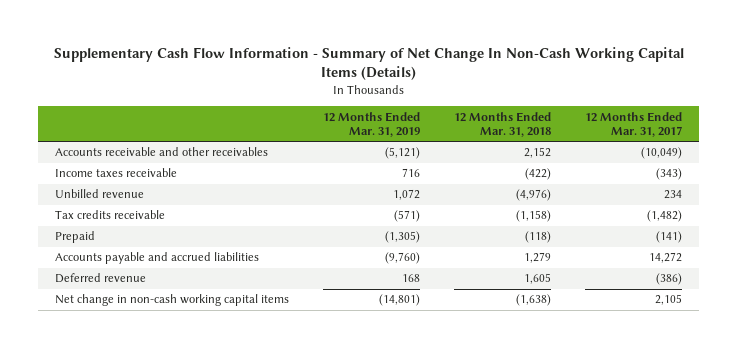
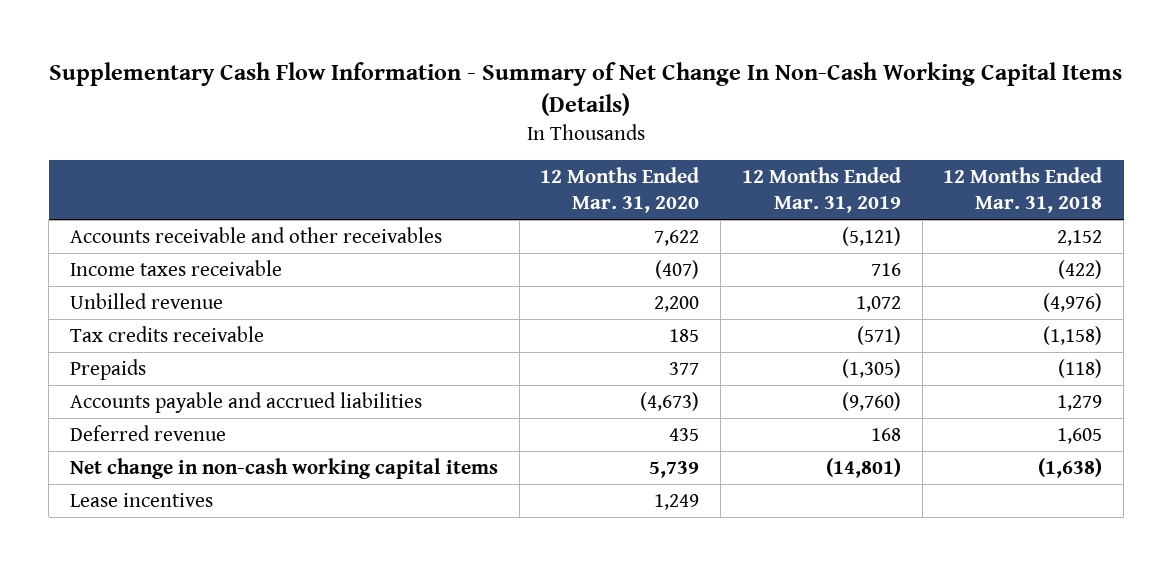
- | 12 Months Ended Mar. 31, 2019 | 12 Months Ended Mar. 31, 2018 | 12 Months Ended Mar. 31, 2017
+ | 12 Months Ended Mar. 31, 2020 | 12 Months Ended Mar. 31, 2019 | 12 Months Ended Mar. 31, 2018
- Prepaid | (1,305) | (118) | (141)
+ Prepaids | 377 | (1,305) | (118)
+ Lease incentives | 1,249 | |

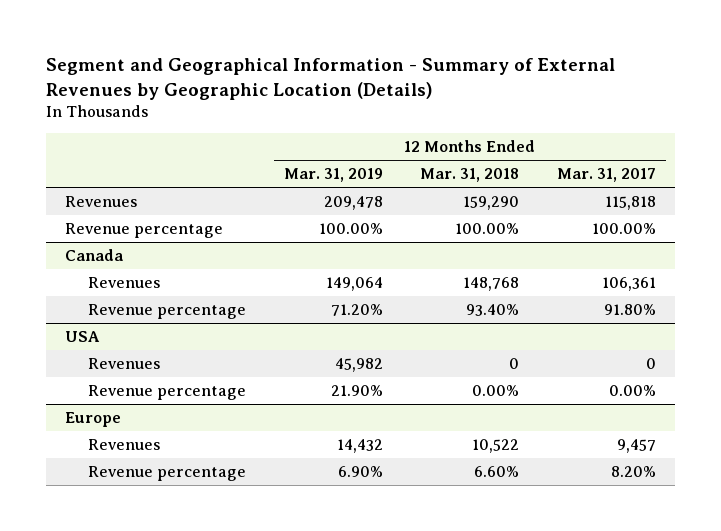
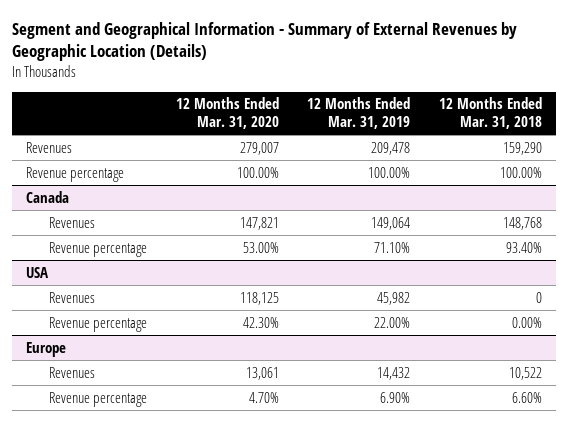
- | 12 Months Ended Mar. 31, 2019 | 12 Months Ended Mar. 31, 2018 | 12 Months Ended Mar. 31, 2017
+ | 12 Months Ended Mar. 31, 2020 | 12 Months Ended Mar. 31, 2019 | 12 Months Ended Mar. 31, 2018
@ Canada
- Revenue percentage | 71.20% | 93.40% | 91.80%
+ Revenue percentage | 53.00% | 71.10% | 93.40%
@ USA
- Revenue percentage | 21.90% | 0.00% | 0.00%
+ Revenue percentage | 42.30% | 22.00% | 0.00%

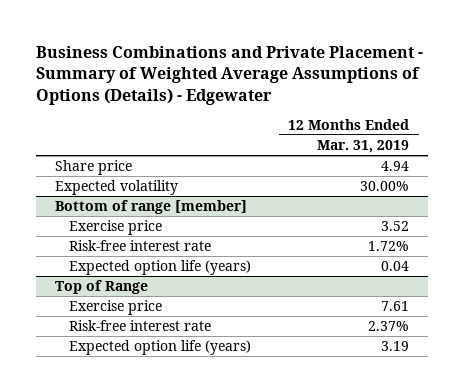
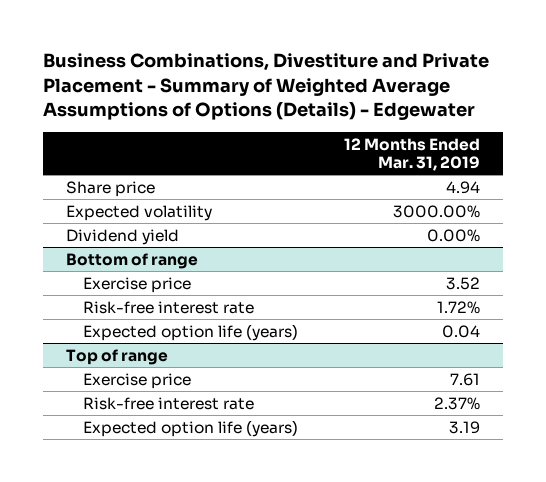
- Business Combinations and Private Placement - Summary of Weighted Average Assumptions of Options (Details) - Edgewater
+ Business Combinations, Divestiture and Private Placement - Summary of Weighted Average Assumptions of Options (Details) - Edgewater
- Expected volatility | 30.00%
- Bottom of range [member]
+ Expected volatility | 3000.00%
+ Dividend yield | 0.00%
+ Bottom of range
- Top of Range
+ Top of range

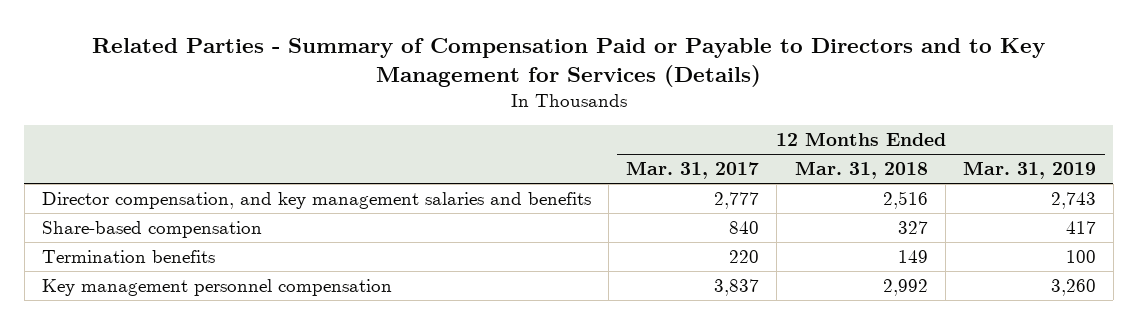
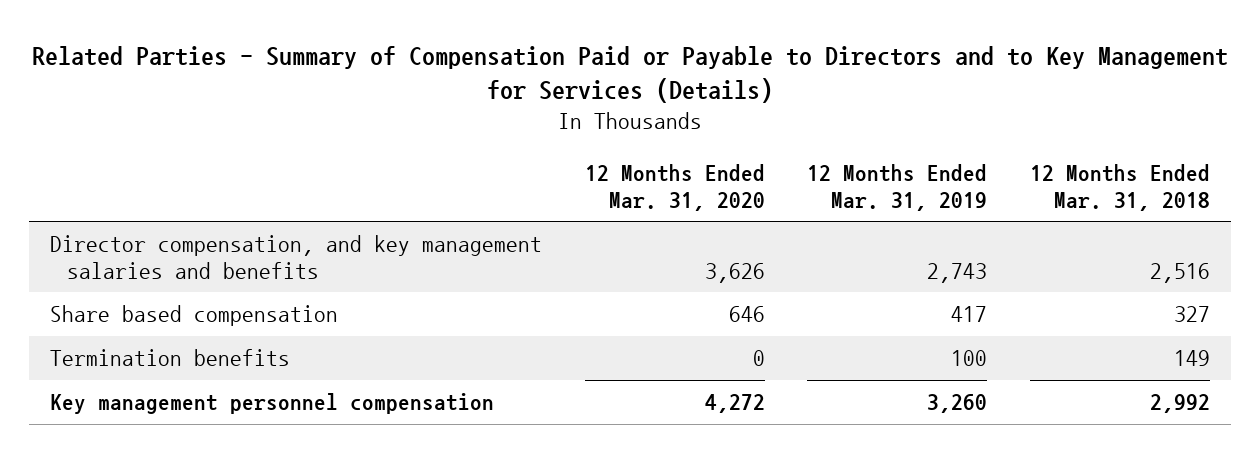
- | 12 Months Ended Mar. 31, 2017 | 12 Months Ended Mar. 31, 2018 | 12 Months Ended Mar. 31, 2019
+ | 12 Months Ended Mar. 31, 2020 | 12 Months Ended Mar. 31, 2019 | 12 Months Ended Mar. 31, 2018
- Share-based compensation | 840 | 327 | 417
+ Share based compensation | 646 | 417 | 327

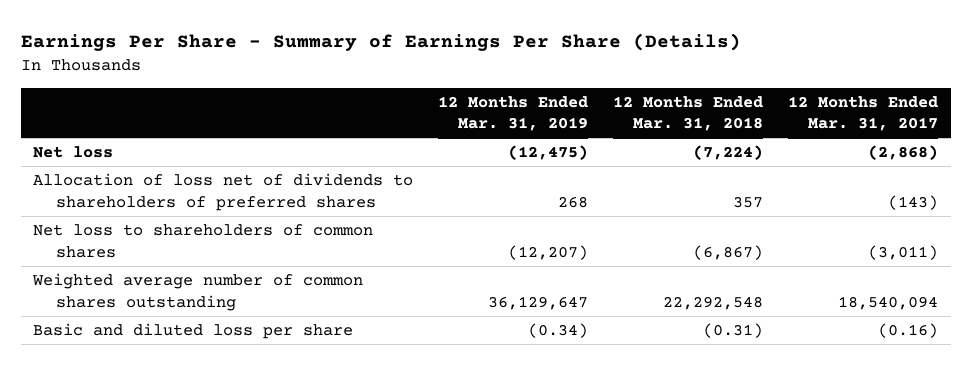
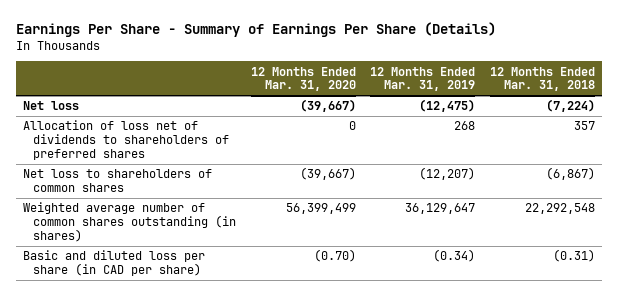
- | 12 Months Ended Mar. 31, 2019 | 12 Months Ended Mar. 31, 2018 | 12 Months Ended Mar. 31, 2017
+ | 12 Months Ended Mar. 31, 2020 | 12 Months Ended Mar. 31, 2019 | 12 Months Ended Mar. 31, 2018
- Weighted average number of common shares outstanding | 36,129,647 | 22,292,548 | 18,540,094
- Basic and diluted loss per share | (0.34) | (0.31) | (0.16)
+ Weighted average number of common shares outstanding (in shares) | 56,399,499 | 36,129,647 | 22,292,548
+ Basic and diluted loss per share (in CAD per share) | (0.70) | (0.34) | (0.31)

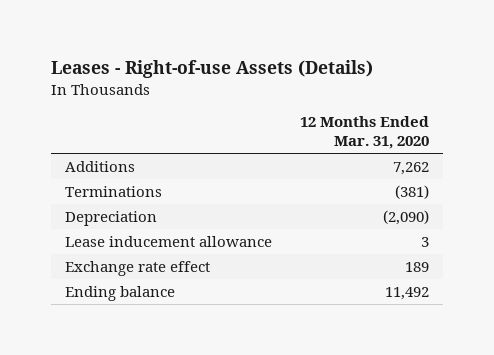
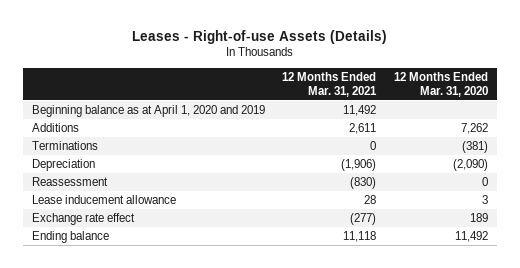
- | 12 Months Ended Mar. 31, 2020
+ | 12 Months Ended Mar. 31, 2021 | 12 Months Ended Mar. 31, 2020
+ Beginning balance as at April 1, 2020 and 2019 | 11,492 |
+ Reassessment | (830) | 0

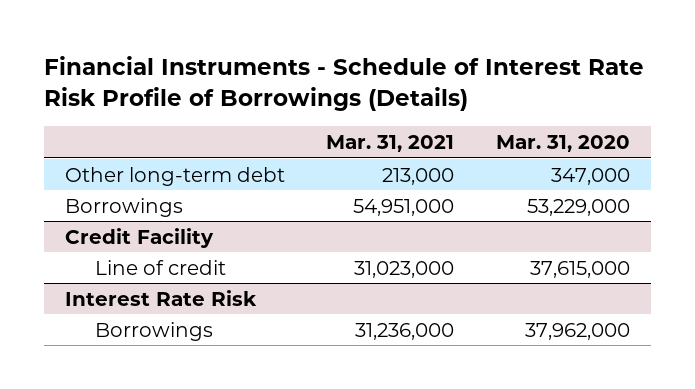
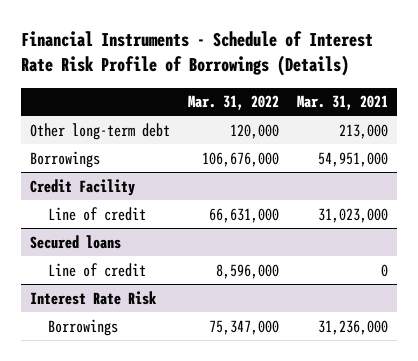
- | Mar. 31, 2021 | Mar. 31, 2020
+ | Mar. 31, 2022 | Mar. 31, 2021
+ Secured loans
+ Line of credit | 8,596,000 | 0

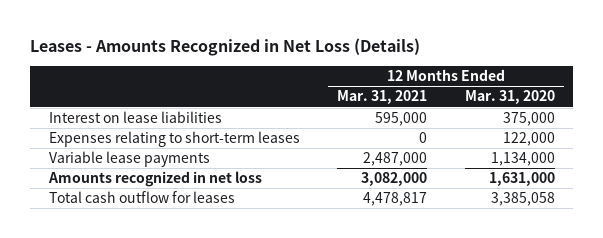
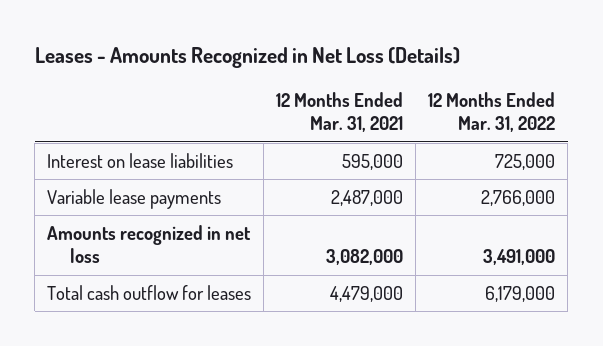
- | 12 Months Ended Mar. 31, 2021 | 12 Months Ended Mar. 31, 2020
+ | 12 Months Ended Mar. 31, 2021 | 12 Months Ended Mar. 31, 2022
- Expenses relating to short-term leases | 0 | 122,000
- Total cash outflow for leases | 4,478,817 | 3,385,058
+ Total cash outflow for leases | 4,479,000 | 6,179,000

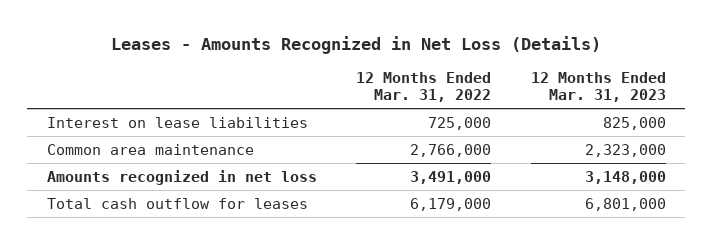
- | 12 Months Ended Mar. 31, 2021 | 12 Months Ended Mar. 31, 2022
+ | 12 Months Ended Mar. 31, 2022 | 12 Months Ended Mar. 31, 2023
- Variable lease payments | 2,487,000 | 2,766,000
+ Common area maintenance | 2,766,000 | 2,323,000

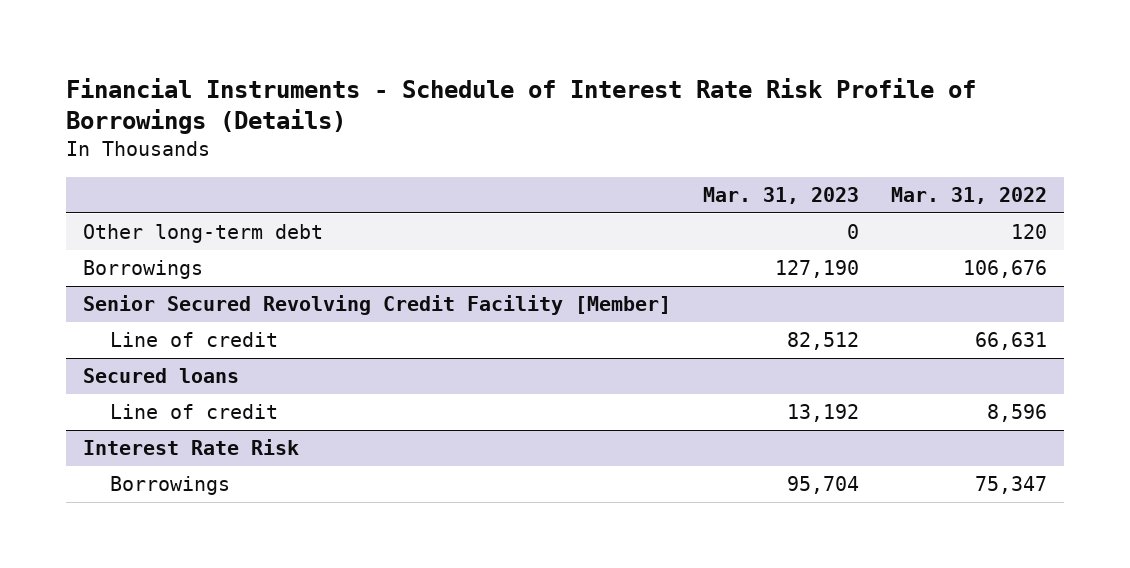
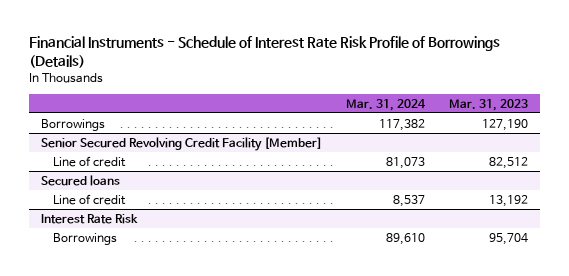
- | Mar. 31, 2023 | Mar. 31, 2022
+ | Mar. 31, 2024 | Mar. 31, 2023
- Other long-term debt | 0 | 120

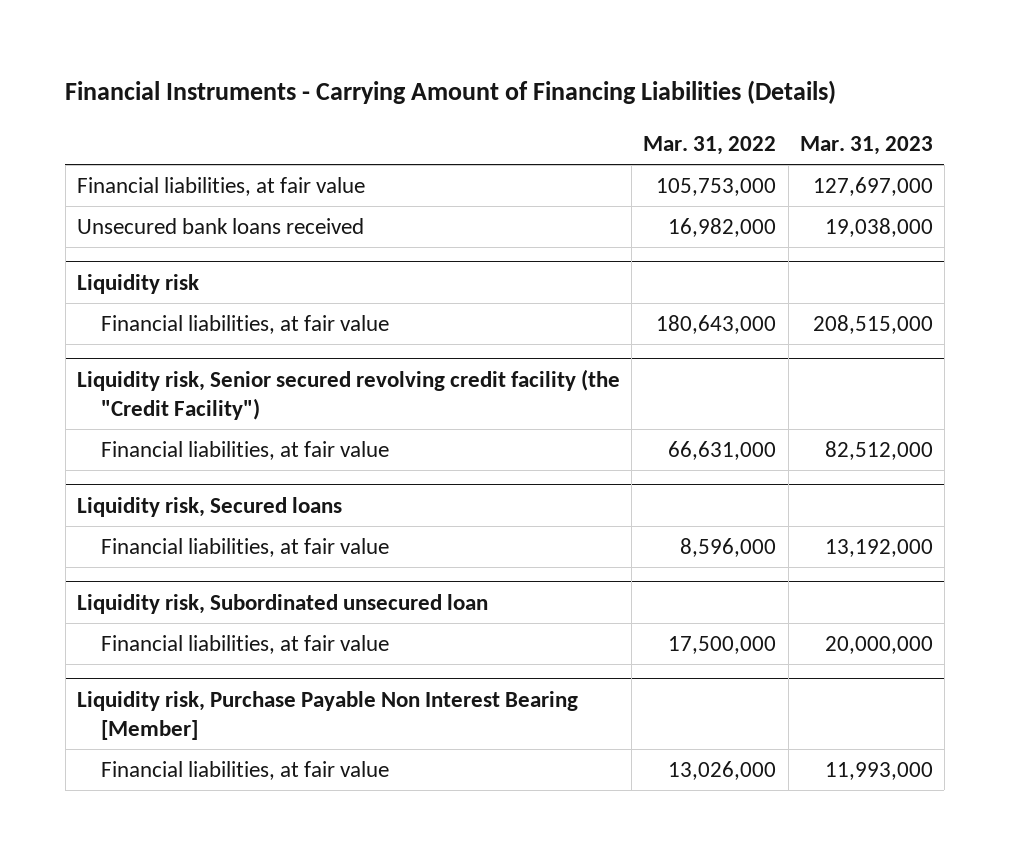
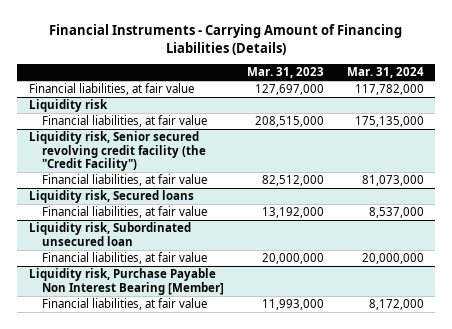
- | Mar. 31, 2022 | Mar. 31, 2023
+ | Mar. 31, 2023 | Mar. 31, 2024
- Unsecured bank loans received | 16,982,000 | 19,038,000

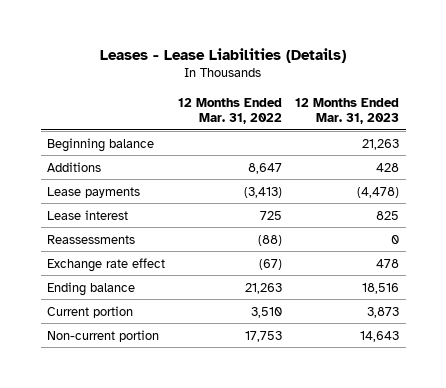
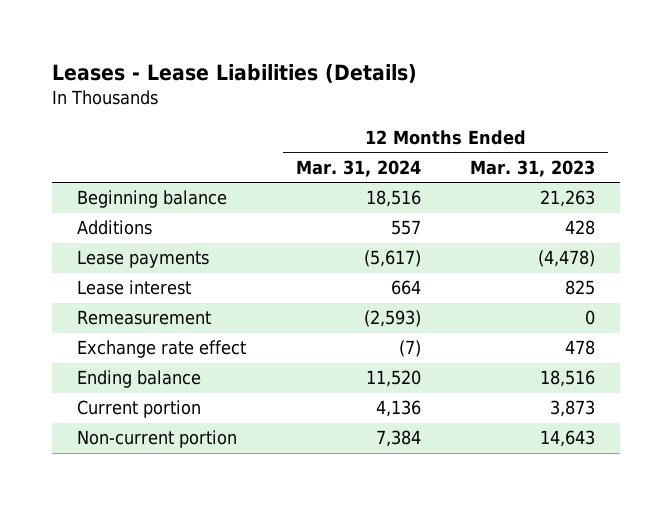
- | 12 Months Ended Mar. 31, 2022 | 12 Months Ended Mar. 31, 2023
+ | 12 Months Ended Mar. 31, 2024 | 12 Months Ended Mar. 31, 2023
- Reassessments | (88) | 0
+ Remeasurement | (2,593) | 0

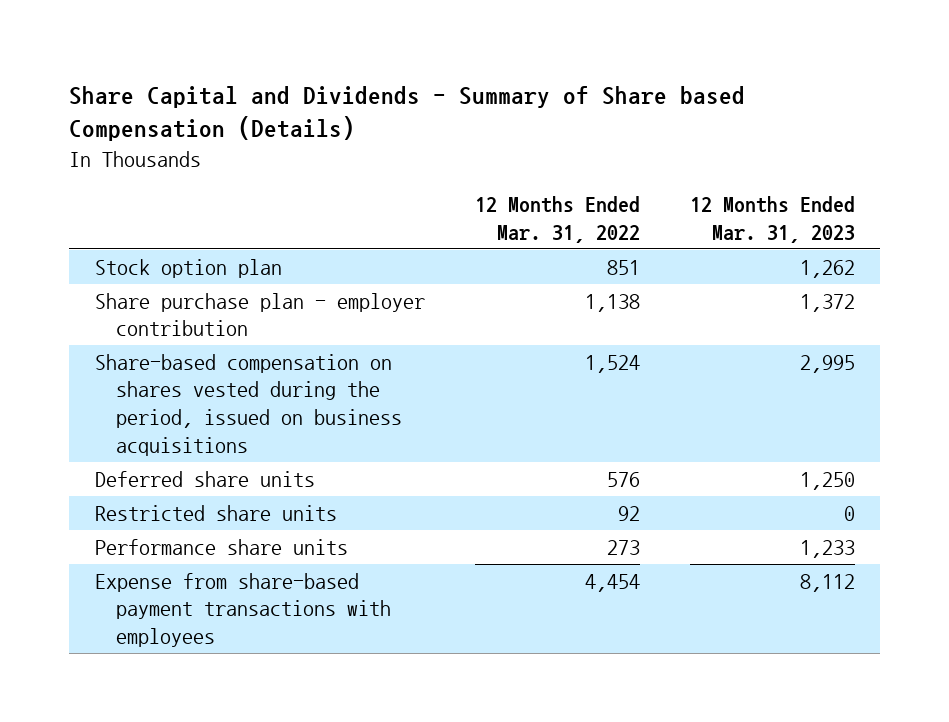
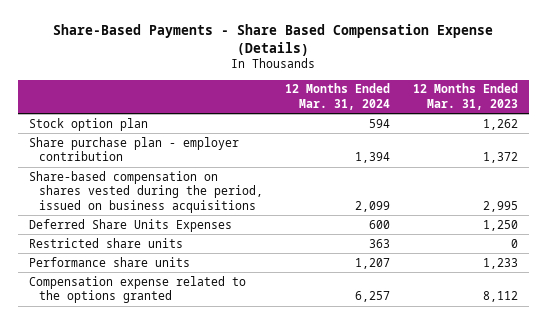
- Share Capital and Dividends - Summary of Share based Compensation (Details)
+ Share-Based Payments - Share Based Compensation Expense (Details)
- | 12 Months Ended Mar. 31, 2022 | 12 Months Ended Mar. 31, 2023
+ | 12 Months Ended Mar. 31, 2024 | 12 Months Ended Mar. 31, 2023
- Deferred share units | 576 | 1,250
+ Deferred Share Units Expenses | 600 | 1,250
- Expense from share-based payment transactions with employees | 4,454 | 8,112
+ Compensation expense related to the options granted | 6,257 | 8,112

